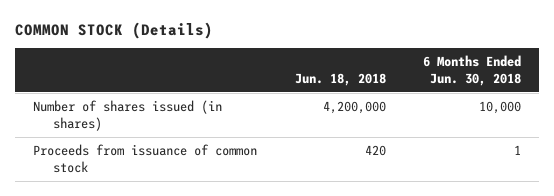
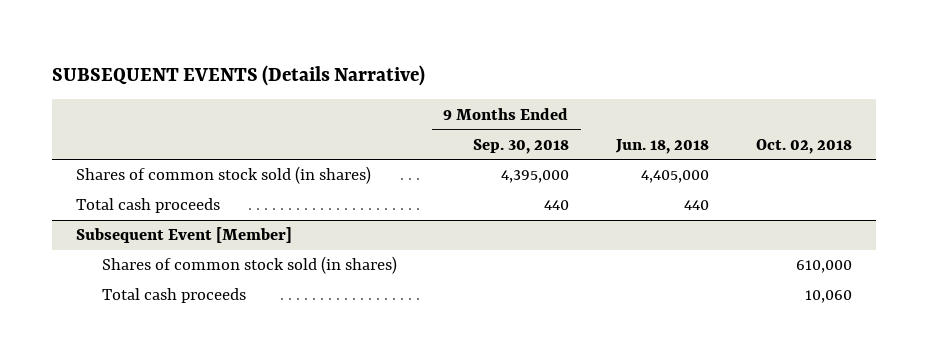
- COMMON STOCK (Details)
+ SUBSEQUENT EVENTS (Details Narrative)
- | Jun. 18, 2018 | 6 Months Ended Jun. 30, 2018
+ | 9 Months Ended Sep. 30, 2018 | Jun. 18, 2018 | Oct. 02, 2018
- Number of shares issued (in shares) | 4,200,000 | 10,000
- Proceeds from issuance of common stock | 420 | 1
+ Shares of common stock sold (in shares) | 4,395,000 | 4,405,000 |
+ Total cash proceeds | 440 | 440 |
+ Subsequent Event [Member]
+ Shares of common stock sold (in shares) | | | 610,000
+ Total cash proceeds | | | 10,060

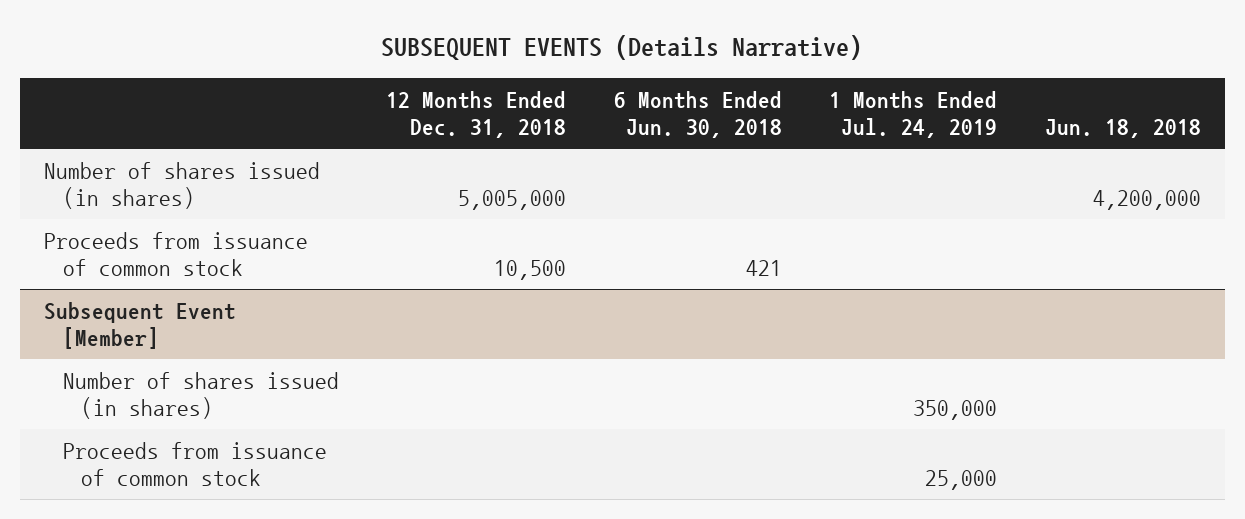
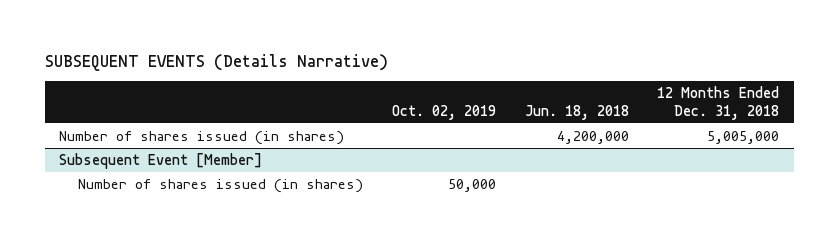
- | 12 Months Ended Dec. 31, 2018 | 6 Months Ended Jun. 30, 2018 | 1 Months Ended Jul. 24, 2019 | Jun. 18, 2018
+ | Oct. 02, 2019 | Jun. 18, 2018 | 12 Months Ended Dec. 31, 2018
- Proceeds from issuance of common stock | 10,500 | 421 | |
@ Subsequent Event [Member]
- Proceeds from issuance of common stock | | | 25,000 |

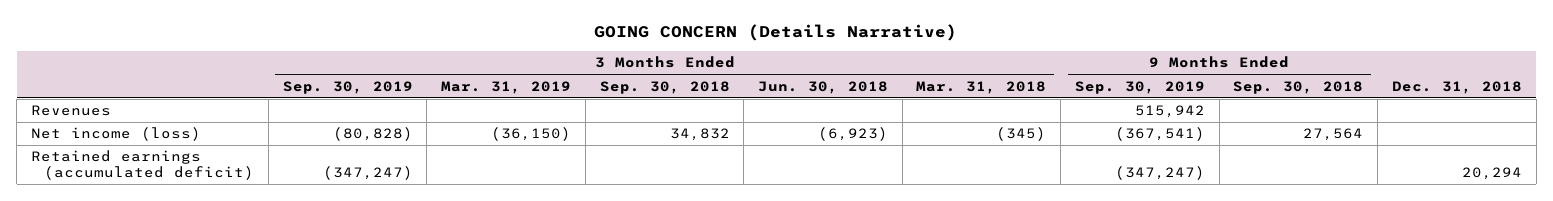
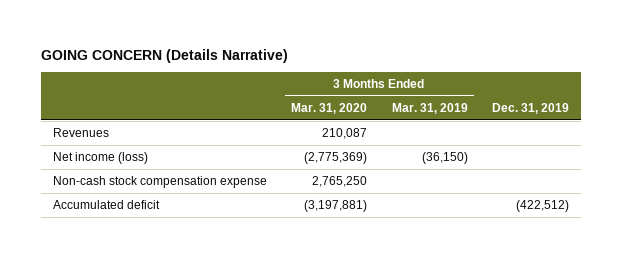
- | 3 Months Ended Sep. 30, 2019 | 3 Months Ended Mar. 31, 2019 | 3 Months Ended Sep. 30, 2018 | 3 Months Ended Jun. 30, 2018 | 3 Months Ended Mar. 31, 2018 | 9 Months Ended Sep. 30, 2019 | 9 Months Ended Sep. 30, 2018 | Dec. 31, 2018
+ | 3 Months Ended Mar. 31, 2020 | 3 Months Ended Mar. 31, 2019 | Dec. 31, 2019
- Retained earnings (accumulated deficit) | (347,247) | | | | | (347,247) | | 20,294
+ Non-cash stock compensation expense | 2,765,250 | |
+ Accumulated deficit | (3,197,881) | | (422,512)

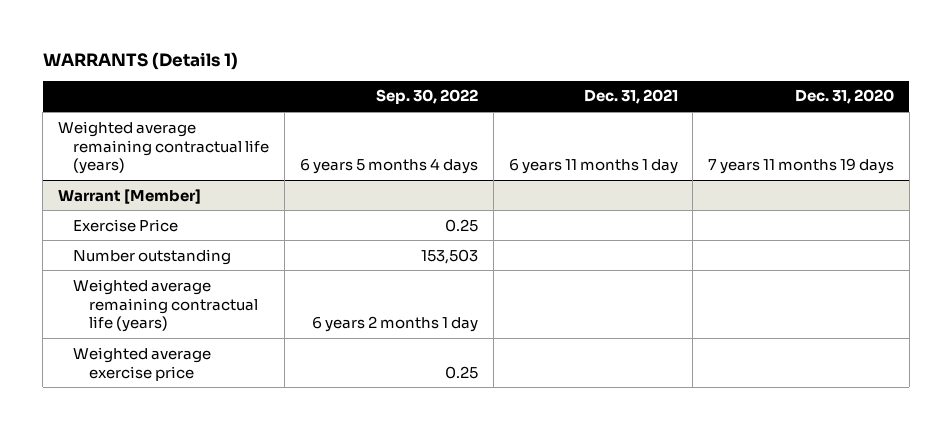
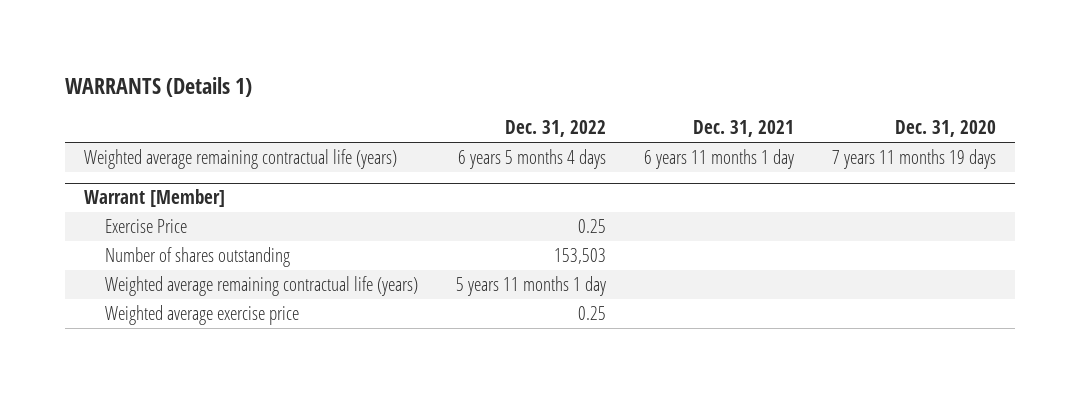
- | Sep. 30, 2022 | Dec. 31, 2021 | Dec. 31, 2020
+ | Dec. 31, 2022 | Dec. 31, 2021 | Dec. 31, 2020
@ Warrant [Member]
- Number outstanding | 153,503 | |
+ Number of shares outstanding | 153,503 | |

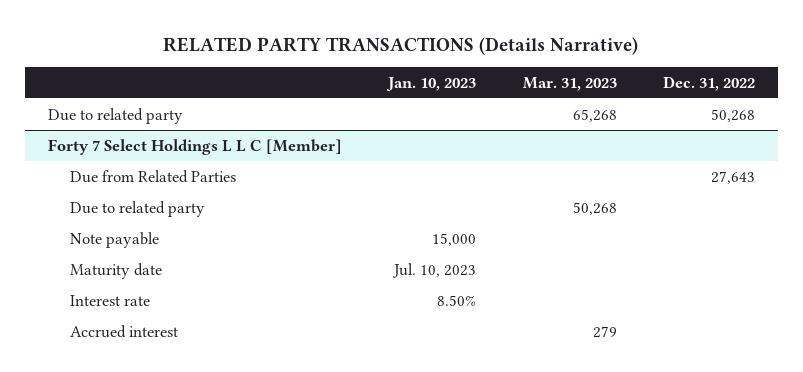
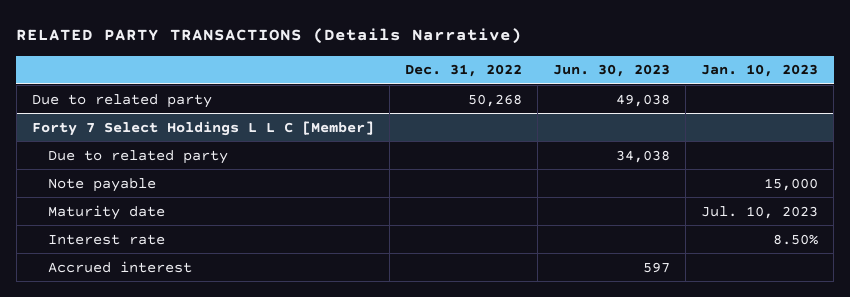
- | Jan. 10, 2023 | Mar. 31, 2023 | Dec. 31, 2022
+ | Dec. 31, 2022 | Jun. 30, 2023 | Jan. 10, 2023
@ Forty 7 Select Holdings L L C [Member]
- Due from Related Parties | | | 27,643

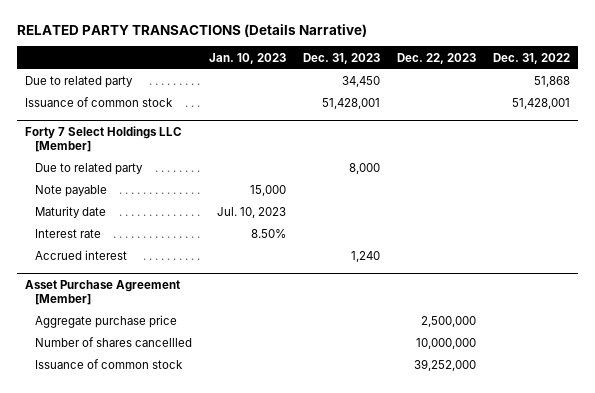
- | Dec. 31, 2022 | Jun. 30, 2023 | Jan. 10, 2023
+ | Jan. 10, 2023 | Dec. 31, 2023 | Dec. 22, 2023 | Dec. 31, 2022
- Due to related party | 50,268 | 49,038 |
- Forty 7 Select Holdings L L C [Member]
+ Due to related party | | 34,450 | | 51,868
+ Issuance of common stock | | 51,428,001 | | 51,428,001
+ Forty 7 Select Holdings LLC [Member]
+ Asset Purchase Agreement [Member]
+ Aggregate purchase price | | | 2,500,000 |
+ Number of shares cancellled | | | 10,000,000 |
+ Issuance of common stock | | | 39,252,000 |

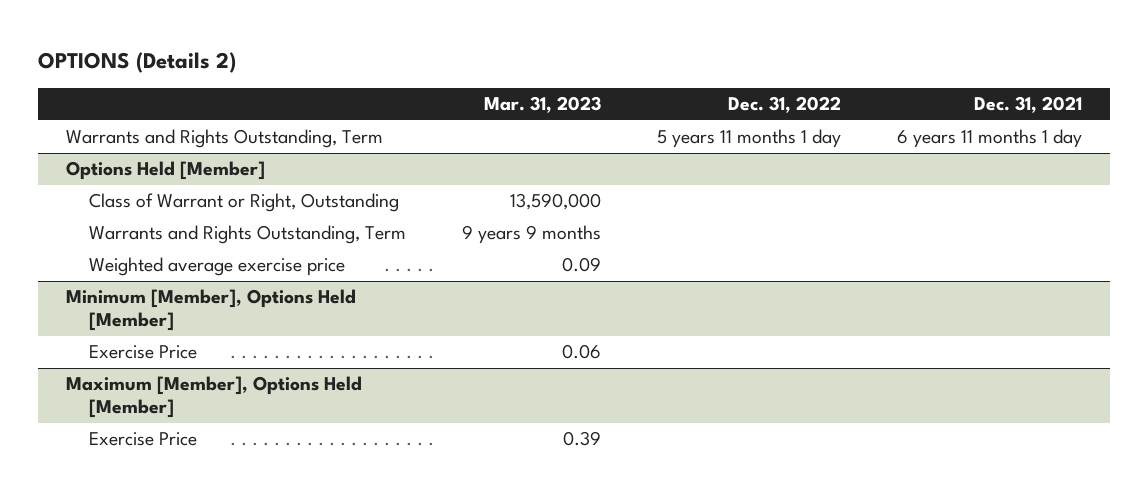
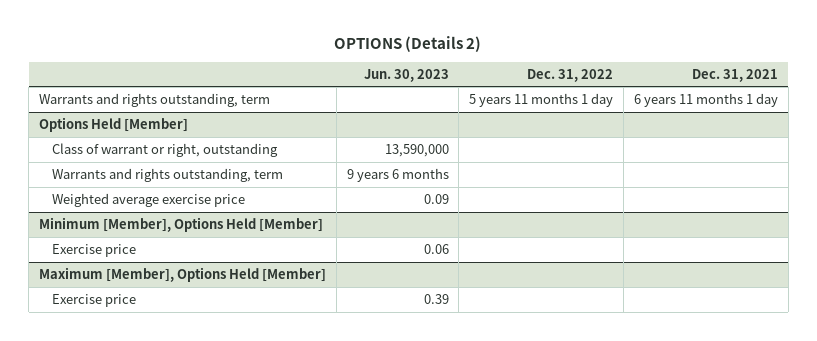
- | Mar. 31, 2023 | Dec. 31, 2022 | Dec. 31, 2021
+ | Jun. 30, 2023 | Dec. 31, 2022 | Dec. 31, 2021
- Warrants and Rights Outstanding, Term | | 5 years 11 months 1 day | 6 years 11 months 1 day
+ Warrants and rights outstanding, term | | 5 years 11 months 1 day | 6 years 11 months 1 day
@ Options Held [Member]
- Class of Warrant or Right, Outstanding | 13,590,000 | |
- Warrants and Rights Outstanding, Term | 9 years 9 months | |
+ Class of warrant or right, outstanding | 13,590,000 | |
+ Warrants and rights outstanding, term | 9 years 6 months | |
@ Minimum [Member], Options Held [Member]
- Exercise Price | 0.06 | |
+ Exercise price | 0.06 | |
@ Maximum [Member], Options Held [Member]
- Exercise Price | 0.39 | |
+ Exercise price | 0.39 | |

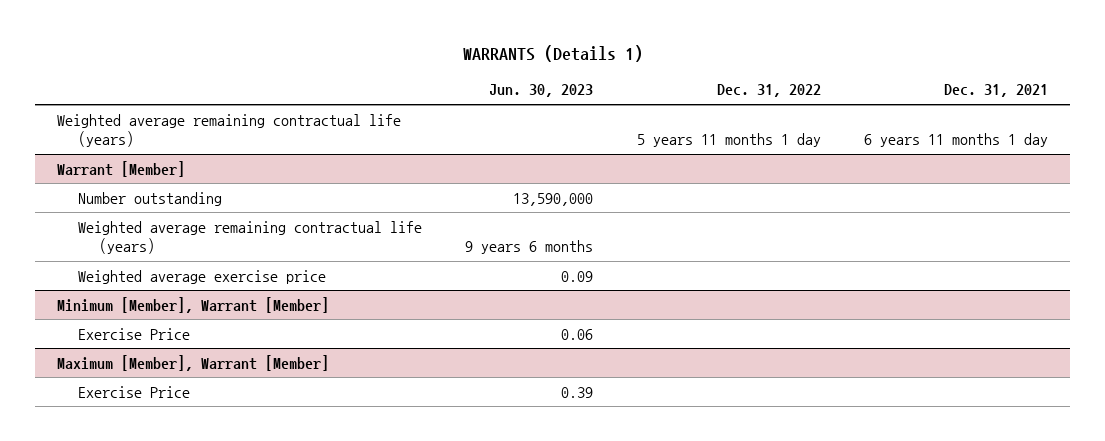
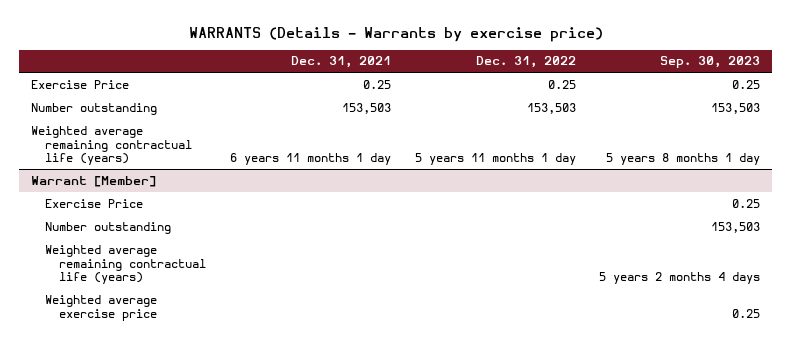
- WARRANTS (Details 1)
+ WARRANTS (Details - Warrants by exercise price)
- | Jun. 30, 2023 | Dec. 31, 2022 | Dec. 31, 2021
+ | Dec. 31, 2021 | Dec. 31, 2022 | Sep. 30, 2023
+ Exercise Price | 0.25 | 0.25 | 0.25
+ Number outstanding | 153,503 | 153,503 | 153,503
@ Warrant [Member]
+ Exercise Price | | | 0.25
- Minimum [Member], Warrant [Member]
- Exercise Price | 0.06 | |
- Maximum [Member], Warrant [Member]
- Exercise Price | 0.39 | |

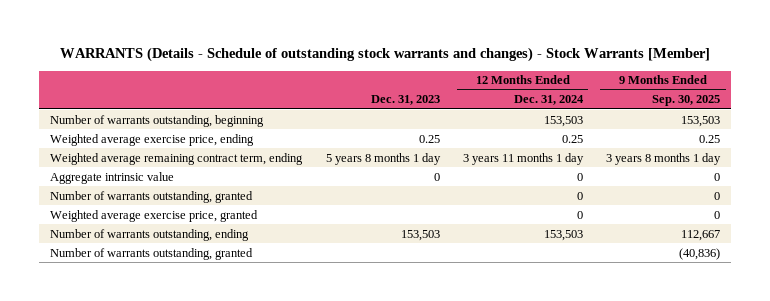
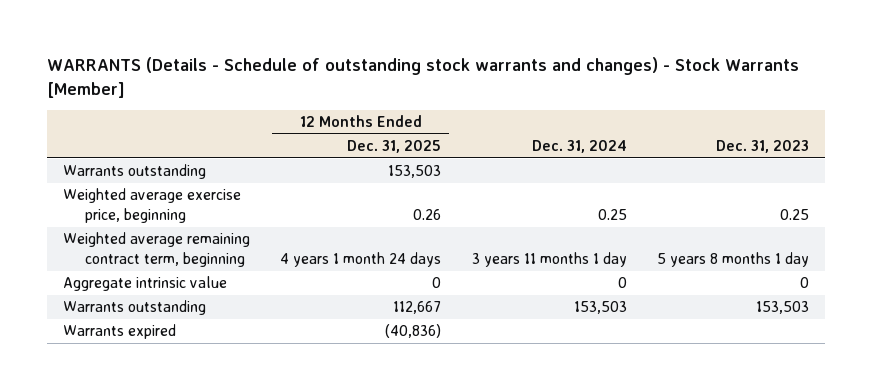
- | Dec. 31, 2023 | 12 Months Ended Dec. 31, 2024 | 9 Months Ended Sep. 30, 2025
+ | 12 Months Ended Dec. 31, 2025 | Dec. 31, 2024 | Dec. 31, 2023
- Number of warrants outstanding, beginning | | 153,503 | 153,503
- Weighted average exercise price, ending | 0.25 | 0.25 | 0.25
- Weighted average remaining contract term, ending | 5 years 8 months 1 day | 3 years 11 months 1 day | 3 years 8 months 1 day
+ Warrants outstanding | 153,503 | |
+ Weighted average exercise price, beginning | 0.26 | 0.25 | 0.25
+ Weighted average remaining contract term, beginning | 4 years 1 month 24 days | 3 years 11 months 1 day | 5 years 8 months 1 day
- Number of warrants outstanding, granted | | 0 | 0
- Weighted average exercise price, granted | | 0 | 0
- Number of warrants outstanding, ending | 153,503 | 153,503 | 112,667
- Number of warrants outstanding, granted | | | (40,836)
+ Warrants outstanding | 112,667 | 153,503 | 153,503
+ Warrants expired | (40,836) | |

